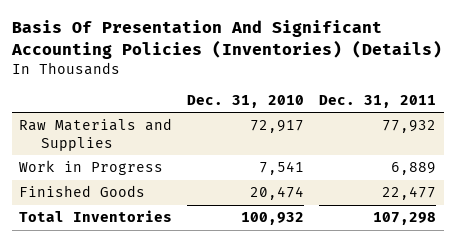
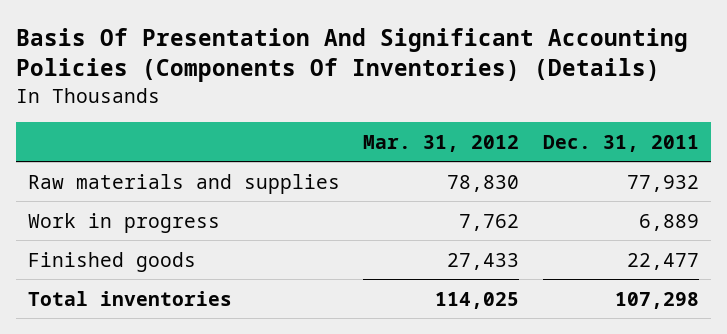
- Basis Of Presentation And Significant Accounting Policies (Inventories) (Details)
+ Basis Of Presentation And Significant Accounting Policies (Components Of Inventories) (Details)
- | Dec. 31, 2010 | Dec. 31, 2011
+ | Mar. 31, 2012 | Dec. 31, 2011
- Raw Materials and Supplies | 72,917 | 77,932
- Work in Progress | 7,541 | 6,889
- Finished Goods | 20,474 | 22,477
- Total Inventories | 100,932 | 107,298
+ Raw materials and supplies | 78,830 | 77,932
+ Work in progress | 7,762 | 6,889
+ Finished goods | 27,433 | 22,477
+ Total inventories | 114,025 | 107,298

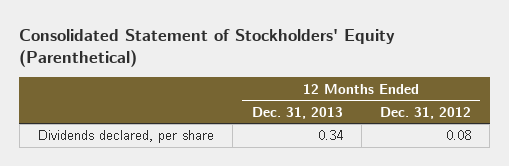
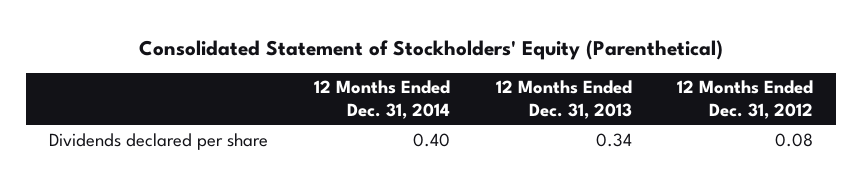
- | 12 Months Ended Dec. 31, 2013 | 12 Months Ended Dec. 31, 2012
+ | 12 Months Ended Dec. 31, 2014 | 12 Months Ended Dec. 31, 2013 | 12 Months Ended Dec. 31, 2012
- Dividends declared, per share | 0.34 | 0.08
+ Dividends declared per share | 0.40 | 0.34 | 0.08

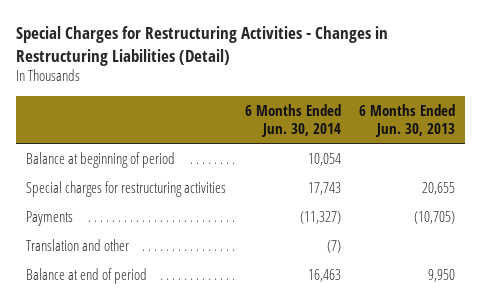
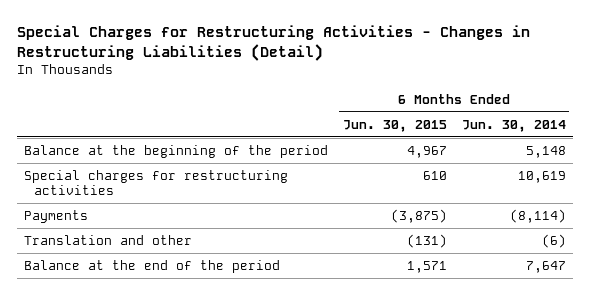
- | 6 Months Ended Jun. 30, 2014 | 6 Months Ended Jun. 30, 2013
+ | 6 Months Ended Jun. 30, 2015 | 6 Months Ended Jun. 30, 2014
- Balance at beginning of period | 10,054 |
- Special charges for restructuring activities | 17,743 | 20,655
- Payments | (11,327) | (10,705)
- Translation and other | (7) |
- Balance at end of period | 16,463 | 9,950
+ Balance at the beginning of the period | 4,967 | 5,148
+ Special charges for restructuring activities | 610 | 10,619
+ Payments | (3,875) | (8,114)
+ Translation and other | (131) | (6)
+ Balance at the end of the period | 1,571 | 7,647

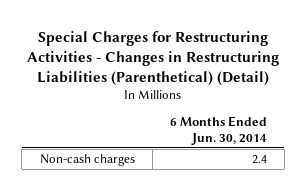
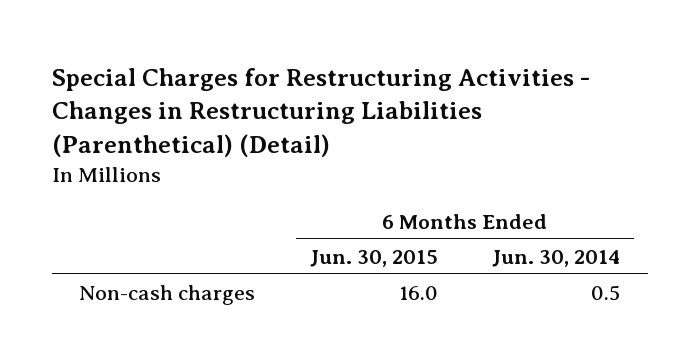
- | 6 Months Ended Jun. 30, 2014
+ | 6 Months Ended Jun. 30, 2015 | 6 Months Ended Jun. 30, 2014
- Non-cash charges | 2.4
+ Non-cash charges | 16.0 | 0.5

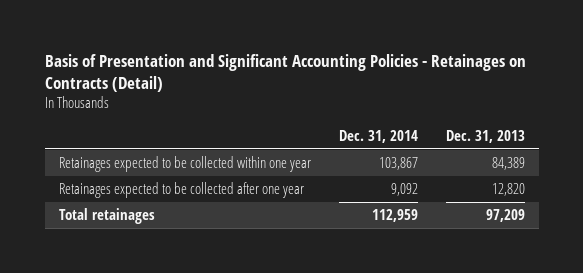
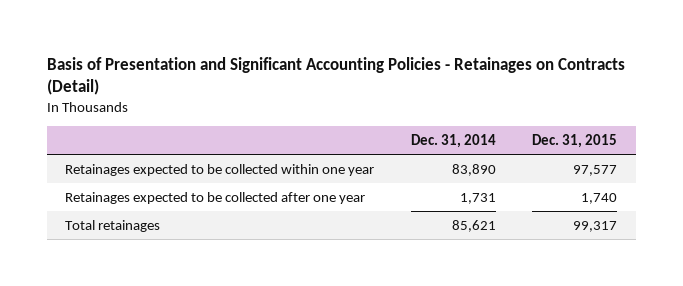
- | Dec. 31, 2014 | Dec. 31, 2013
+ | Dec. 31, 2014 | Dec. 31, 2015
- Retainages expected to be collected within one year | 103,867 | 84,389
- Retainages expected to be collected after one year | 9,092 | 12,820
- Total retainages | 112,959 | 97,209
+ Retainages expected to be collected within one year | 83,890 | 97,577
+ Retainages expected to be collected after one year | 1,731 | 1,740
+ Total retainages | 85,621 | 99,317

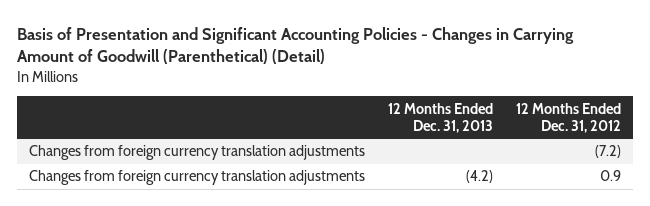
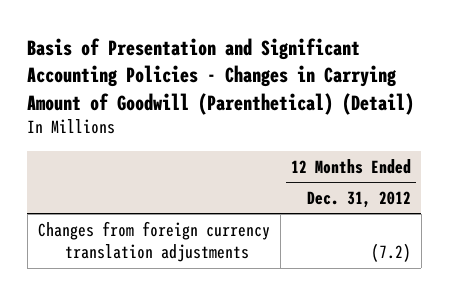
- | 12 Months Ended Dec. 31, 2013 | 12 Months Ended Dec. 31, 2012
+ | 12 Months Ended Dec. 31, 2012
- Changes from foreign currency translation adjustments | (4.2) | 0.9

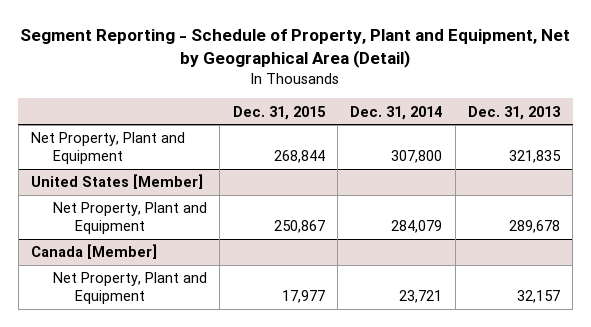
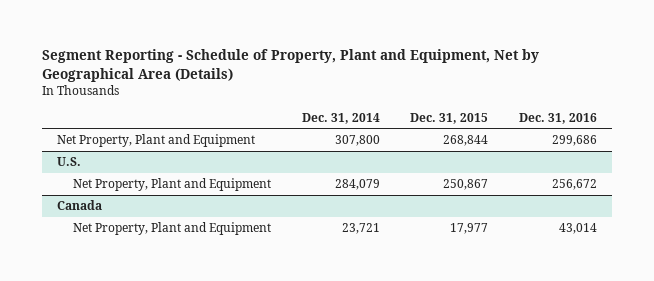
- Segment Reporting - Schedule of Property, Plant and Equipment, Net by Geographical Area (Detail)
+ Segment Reporting - Schedule of Property, Plant and Equipment, Net by Geographical Area (Details)
- | Dec. 31, 2015 | Dec. 31, 2014 | Dec. 31, 2013
+ | Dec. 31, 2014 | Dec. 31, 2015 | Dec. 31, 2016
- United States [Member]
+ U.S.
- Canada [Member]
+ Canada

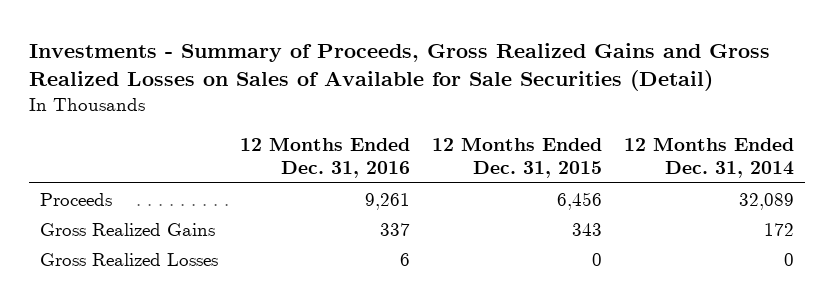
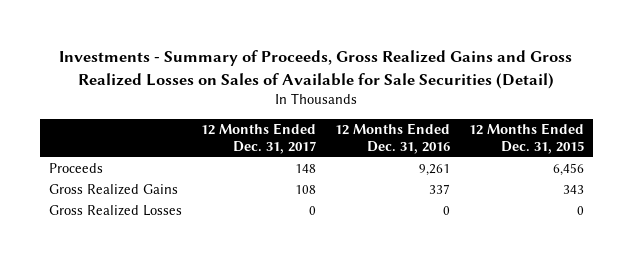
- | 12 Months Ended Dec. 31, 2016 | 12 Months Ended Dec. 31, 2015 | 12 Months Ended Dec. 31, 2014
+ | 12 Months Ended Dec. 31, 2017 | 12 Months Ended Dec. 31, 2016 | 12 Months Ended Dec. 31, 2015
- Gross Realized Losses | 6 | 0 | 0
+ Gross Realized Losses | 0 | 0 | 0

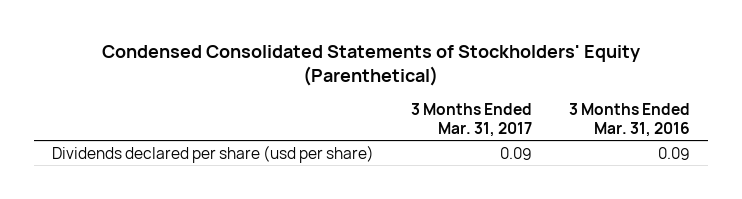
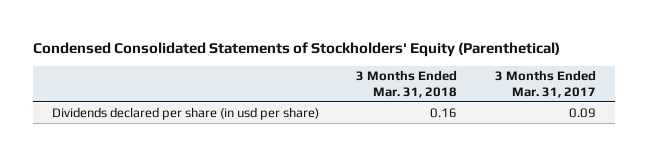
- | 3 Months Ended Mar. 31, 2017 | 3 Months Ended Mar. 31, 2016
+ | 3 Months Ended Mar. 31, 2018 | 3 Months Ended Mar. 31, 2017
- Dividends declared per share (usd per share) | 0.09 | 0.09
+ Dividends declared per share (in usd per share) | 0.16 | 0.09

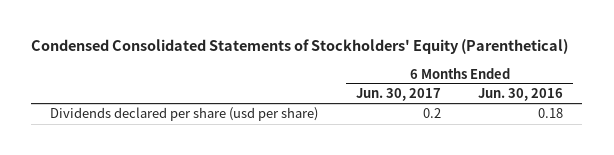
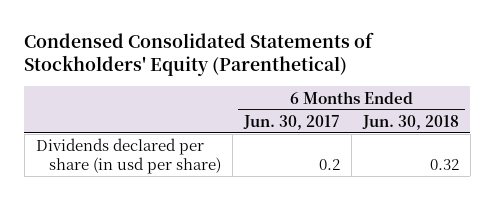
- | 6 Months Ended Jun. 30, 2017 | 6 Months Ended Jun. 30, 2016
+ | 6 Months Ended Jun. 30, 2017 | 6 Months Ended Jun. 30, 2018
- Dividends declared per share (usd per share) | 0.2 | 0.18
+ Dividends declared per share (in usd per share) | 0.2 | 0.32

